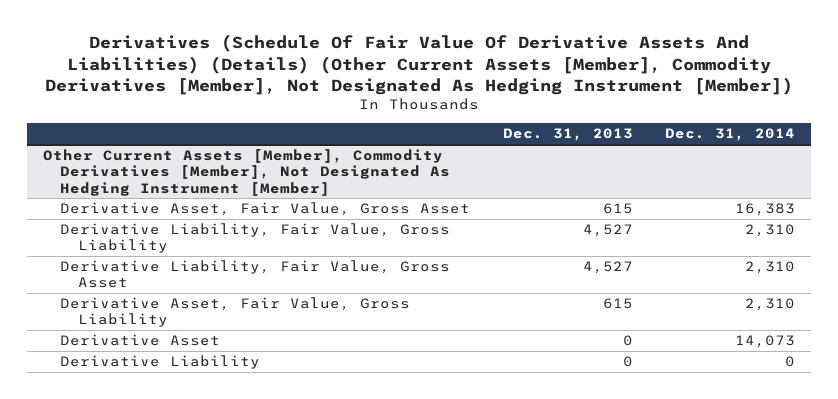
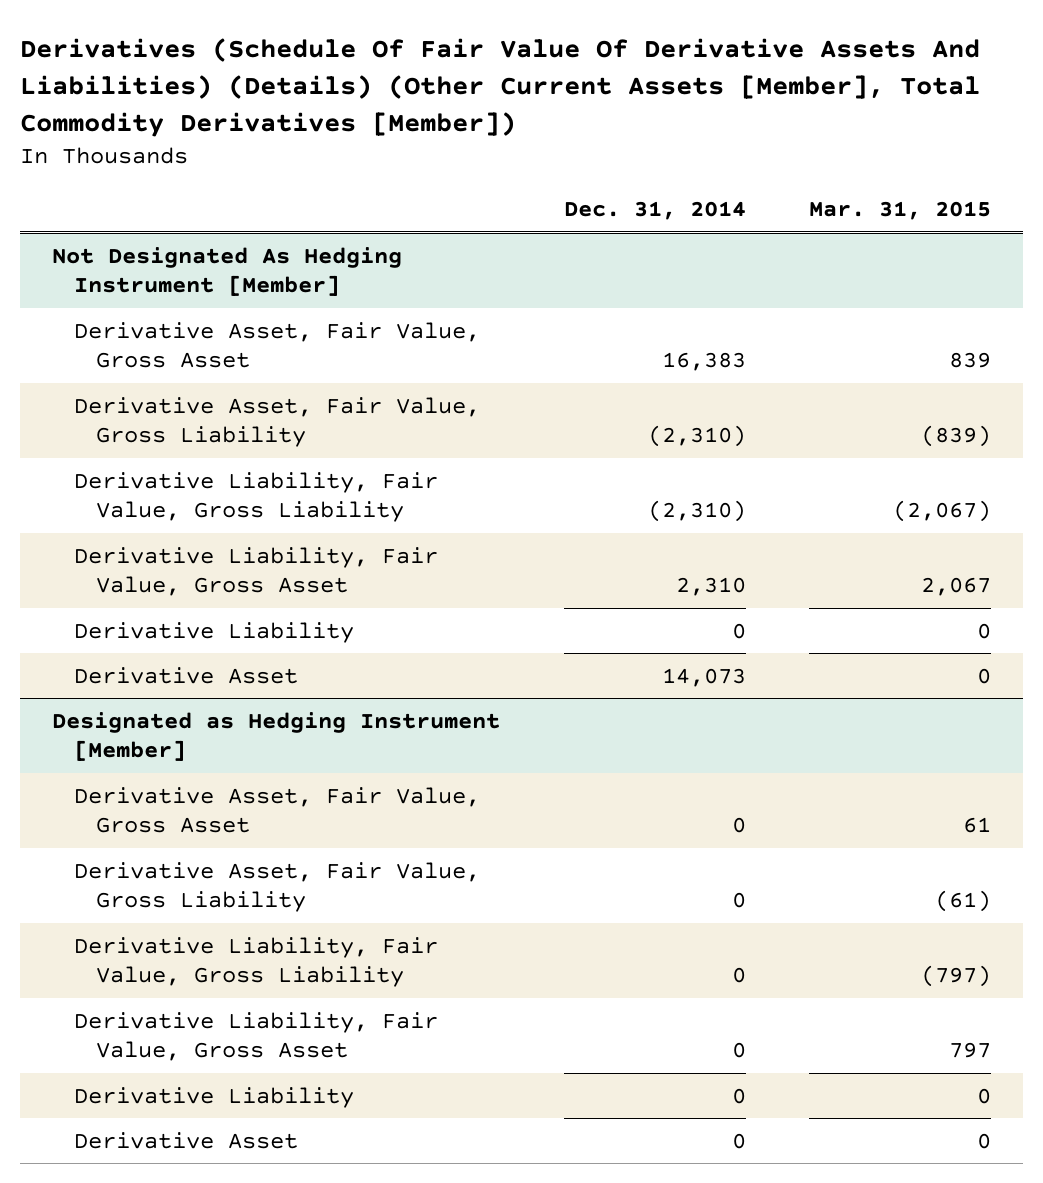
- Derivatives (Schedule Of Fair Value Of Derivative Assets And Liabilities) (Details) (Other Current Assets [Member], Commodity Derivatives [Member], Not Designated As Hedging Instrument [Member])
+ Derivatives (Schedule Of Fair Value Of Derivative Assets And Liabilities) (Details) (Other Current Assets [Member], Total Commodity Derivatives [Member])
- | Dec. 31, 2013 | Dec. 31, 2014
+ | Dec. 31, 2014 | Mar. 31, 2015
- Other Current Assets [Member], Commodity Derivatives [Member], Not Designated As Hedging Instrument [Member]
+ Not Designated As Hedging Instrument [Member]
- Derivative Liability, Fair Value, Gross Liability | 4,527 | 2,310
+ Derivative Asset, Fair Value, Gross Liability | (2,310) | (839)
+ Derivative Liability, Fair Value, Gross Liability | (2,310) | (2,067)
- Derivative Asset, Fair Value, Gross Liability | 615 | 2,310
+ Derivative Liability | 0 | 0
+ Designated as Hedging Instrument [Member]
+ Derivative Asset, Fair Value, Gross Asset | 0 | 61
+ Derivative Asset, Fair Value, Gross Liability | 0 | (61)
+ Derivative Liability, Fair Value, Gross Liability | 0 | (797)
+ Derivative Liability, Fair Value, Gross Asset | 0 | 797
+ Derivative Asset | 0 | 0

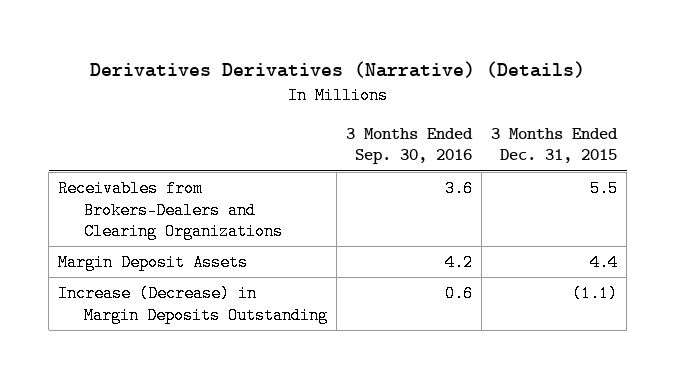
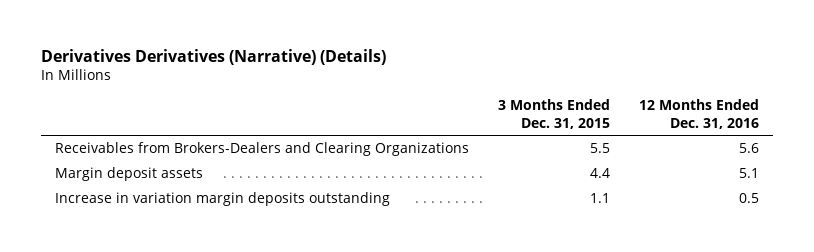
- | 3 Months Ended Sep. 30, 2016 | 3 Months Ended Dec. 31, 2015
+ | 3 Months Ended Dec. 31, 2015 | 12 Months Ended Dec. 31, 2016
- Margin Deposit Assets | 4.2 | 4.4
- Increase (Decrease) in Margin Deposits Outstanding | 0.6 | (1.1)
+ Margin deposit assets | 4.4 | 5.1
+ Increase in variation margin deposits outstanding | 1.1 | 0.5

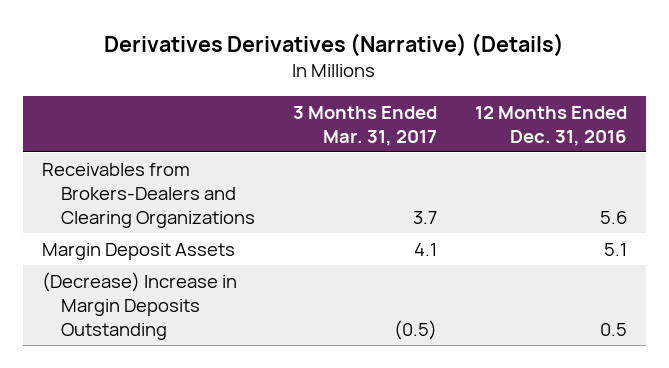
- | 3 Months Ended Dec. 31, 2015 | 12 Months Ended Dec. 31, 2016
+ | 3 Months Ended Mar. 31, 2017 | 12 Months Ended Dec. 31, 2016
- Margin deposit assets | 4.4 | 5.1
- Increase in variation margin deposits outstanding | 1.1 | 0.5
+ Margin Deposit Assets | 4.1 | 5.1
+ (Decrease) Increase in Margin Deposits Outstanding | (0.5) | 0.5

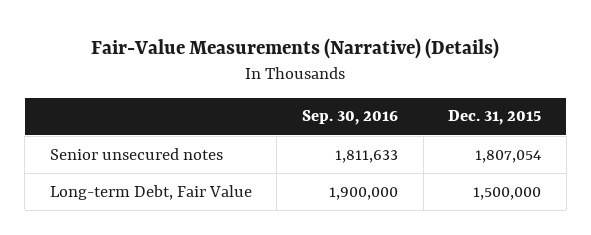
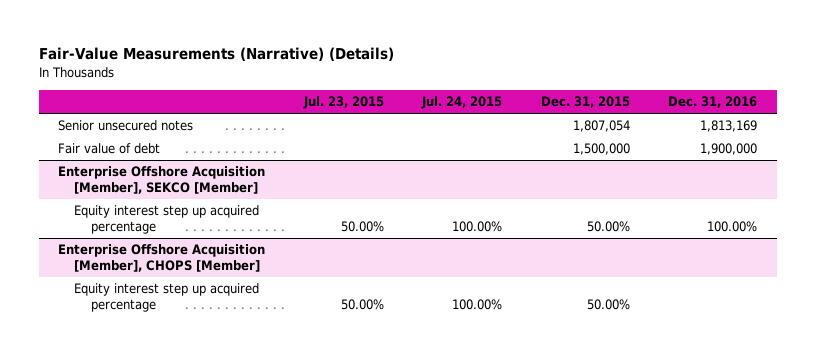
- | Sep. 30, 2016 | Dec. 31, 2015
+ | Jul. 23, 2015 | Jul. 24, 2015 | Dec. 31, 2015 | Dec. 31, 2016
- Long-term Debt, Fair Value | 1,900,000 | 1,500,000
+ Fair value of debt | | | 1,500,000 | 1,900,000
+ Enterprise Offshore Acquisition [Member], SEKCO [Member]
+ Equity interest step up acquired percentage | 50.00% | 100.00% | 50.00% | 100.00%
+ Enterprise Offshore Acquisition [Member], CHOPS [Member]
+ Equity interest step up acquired percentage | 50.00% | 100.00% | 50.00% |

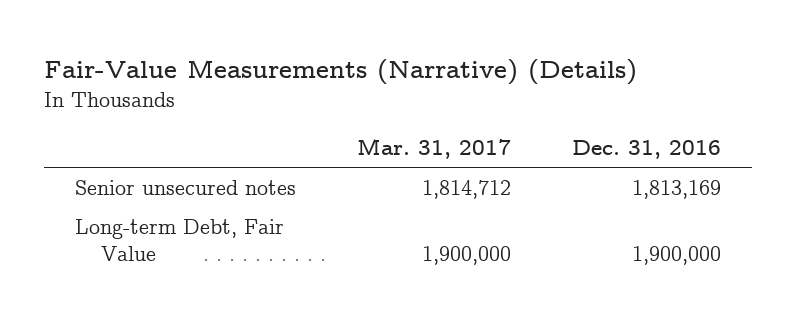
- | Jul. 23, 2015 | Jul. 24, 2015 | Dec. 31, 2015 | Dec. 31, 2016
+ | Mar. 31, 2017 | Dec. 31, 2016
- Fair value of debt | | | 1,500,000 | 1,900,000
- Enterprise Offshore Acquisition [Member], SEKCO [Member]
- Equity interest step up acquired percentage | 50.00% | 100.00% | 50.00% | 100.00%
- Enterprise Offshore Acquisition [Member], CHOPS [Member]
- Equity interest step up acquired percentage | 50.00% | 100.00% | 50.00% |
+ Long-term Debt, Fair Value | 1,900,000 | 1,900,000

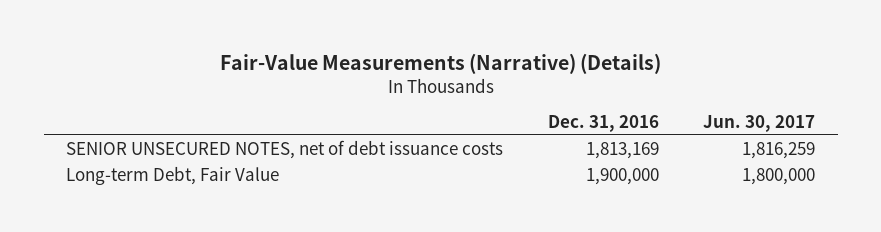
- | Mar. 31, 2017 | Dec. 31, 2016
+ | Dec. 31, 2016 | Jun. 30, 2017
- Senior unsecured notes | 1,814,712 | 1,813,169
+ SENIOR UNSECURED NOTES, net of debt issuance costs | 1,813,169 | 1,816,259

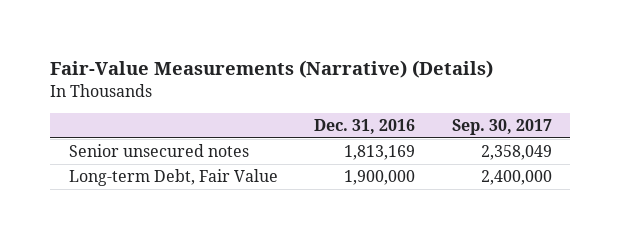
- | Dec. 31, 2016 | Jun. 30, 2017
+ | Dec. 31, 2016 | Sep. 30, 2017
- SENIOR UNSECURED NOTES, net of debt issuance costs | 1,813,169 | 1,816,259
+ Senior unsecured notes | 1,813,169 | 2,358,049

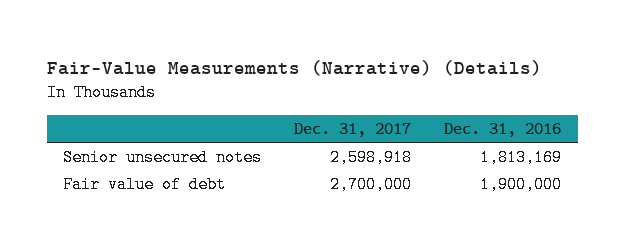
- | Dec. 31, 2016 | Sep. 30, 2017
+ | Dec. 31, 2017 | Dec. 31, 2016
- Long-term Debt, Fair Value | 1,900,000 | 2,400,000
+ Fair value of debt | 2,700,000 | 1,900,000

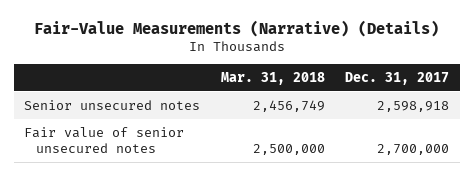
- | Dec. 31, 2017 | Dec. 31, 2016
+ | Mar. 31, 2018 | Dec. 31, 2017
- Fair value of debt | 2,700,000 | 1,900,000
+ Fair value of senior unsecured notes | 2,500,000 | 2,700,000

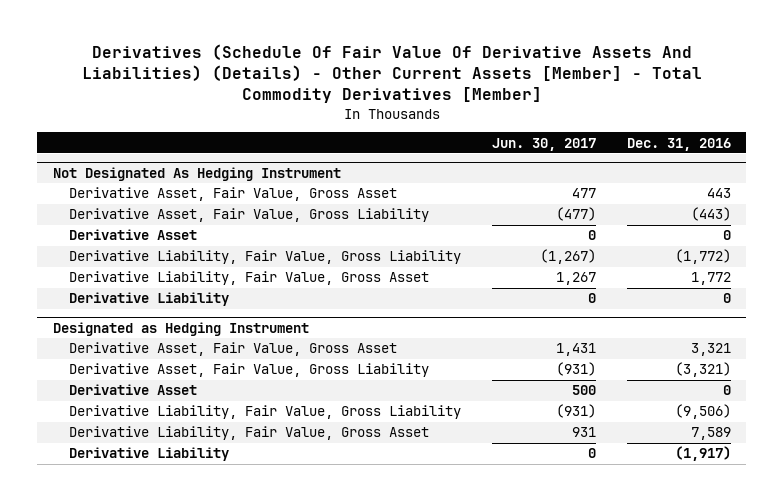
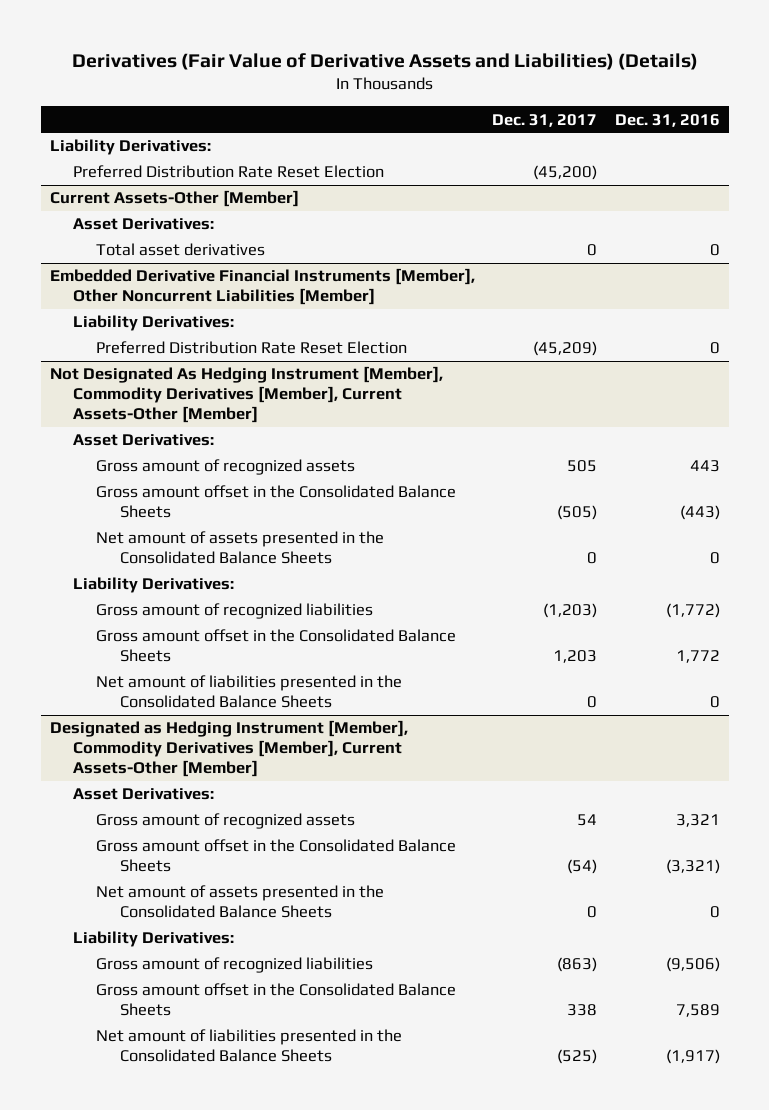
- Derivatives (Schedule Of Fair Value Of Derivative Assets And Liabilities) (Details) - Other Current Assets [Member] - Total Commodity Derivatives [Member]
+ Derivatives (Fair Value of Derivative Assets and Liabilities) (Details)
- | Jun. 30, 2017 | Dec. 31, 2016
+ | Dec. 31, 2017 | Dec. 31, 2016
- Not Designated As Hedging Instrument
- Derivative Asset, Fair Value, Gross Asset | 477 | 443
- Derivative Asset, Fair Value, Gross Liability | (477) | (443)
- Derivative Asset | 0 | 0
- Derivative Liability, Fair Value, Gross Liability | (1,267) | (1,772)
- Derivative Liability, Fair Value, Gross Asset | 1,267 | 1,772
- Derivative Liability | 0 | 0
- Designated as Hedging Instrument
- Derivative Asset, Fair Value, Gross Asset | 1,431 | 3,321
- Derivative Asset, Fair Value, Gross Liability | (931) | (3,321)
- Derivative Asset | 500 | 0
- Derivative Liability, Fair Value, Gross Liability | (931) | (9,506)
- Derivative Liability, Fair Value, Gross Asset | 931 | 7,589
- Derivative Liability | 0 | (1,917)
+ Liability Derivatives:
+ Preferred Distribution Rate Reset Election | (45,200) |
+ Current Assets-Other [Member]
+ Asset Derivatives:
+ Total asset derivatives | 0 | 0
+ Embedded Derivative Financial Instruments [Member], Other Noncurrent Liabilities [Member]
+ Liability Derivatives:
+ Preferred Distribution Rate Reset Election | (45,209) | 0
+ Not Designated As Hedging Instrument [Member], Commodity Derivatives [Member], Current Assets-Other [Member]
+ Asset Derivatives:
+ Gross amount of recognized assets | 505 | 443
+ Gross amount offset in the Consolidated Balance Sheets | (505) | (443)
+ Net amount of assets presented in the Consolidated Balance Sheets | 0 | 0
+ Liability Derivatives:
+ Gross amount of recognized liabilities | (1,203) | (1,772)
+ Gross amount offset in the Consolidated Balance Sheets | 1,203 | 1,772
+ Net amount of liabilities presented in the Consolidated Balance Sheets | 0 | 0
+ Designated as Hedging Instrument [Member], Commodity Derivatives [Member], Current Assets-Other [Member]
+ Asset Derivatives:
+ Gross amount of recognized assets | 54 | 3,321
+ Gross amount offset in the Consolidated Balance Sheets | (54) | (3,321)
+ Net amount of assets presented in the Consolidated Balance Sheets | 0 | 0
+ Liability Derivatives:
+ Gross amount of recognized liabilities | (863) | (9,506)
+ Gross amount offset in the Consolidated Balance Sheets | 338 | 7,589
+ Net amount of liabilities presented in the Consolidated Balance Sheets | (525) | (1,917)

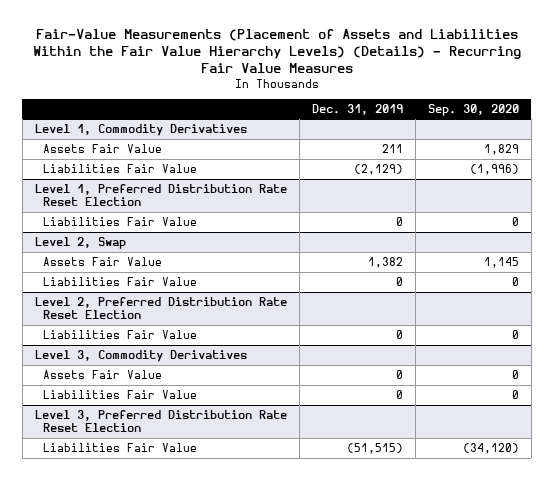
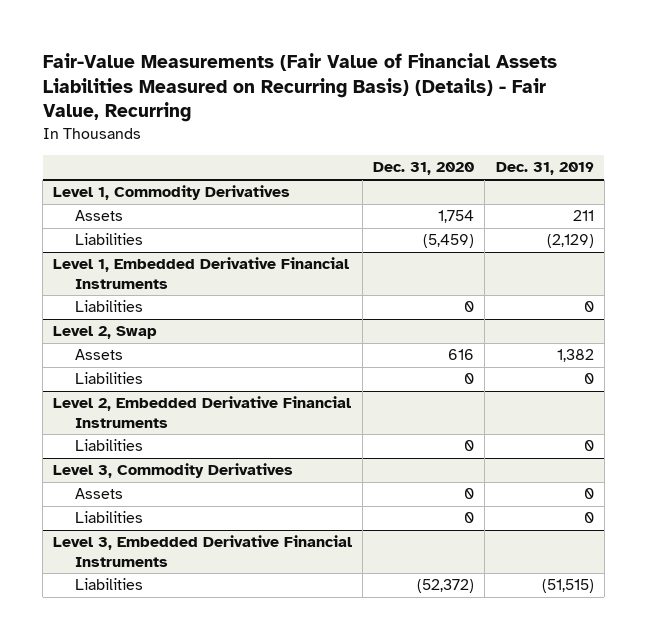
- Fair-Value Measurements (Placement of Assets and Liabilities Within the Fair Value Hierarchy Levels) (Details) - Recurring Fair Value Measures
+ Fair-Value Measurements (Fair Value of Financial Assets Liabilities Measured on Recurring Basis) (Details) - Fair Value, Recurring
- | Dec. 31, 2019 | Sep. 30, 2020
+ | Dec. 31, 2020 | Dec. 31, 2019
@ Level 1, Commodity Derivatives
- Assets Fair Value | 211 | 1,829
- Liabilities Fair Value | (2,129) | (1,996)
- Level 1, Preferred Distribution Rate Reset Election
- Liabilities Fair Value | 0 | 0
@ Level 1, Commodity Derivatives
+ Assets | 1,754 | 211
+ Liabilities | (5,459) | (2,129)
+ Level 1, Embedded Derivative Financial Instruments
+ Liabilities | 0 | 0
@ Level 2, Swap
- Assets Fair Value | 1,382 | 1,145
- Liabilities Fair Value | 0 | 0
- Level 2, Preferred Distribution Rate Reset Election
- Liabilities Fair Value | 0 | 0
@ Level 2, Swap
+ Assets | 616 | 1,382
+ Liabilities | 0 | 0
+ Level 2, Embedded Derivative Financial Instruments
+ Liabilities | 0 | 0
@ Level 3, Commodity Derivatives
- Assets Fair Value | 0 | 0
- Liabilities Fair Value | 0 | 0
- Level 3, Preferred Distribution Rate Reset Election
- Liabilities Fair Value | (51,515) | (34,120)
@ Level 3, Commodity Derivatives
+ Assets | 0 | 0
+ Liabilities | 0 | 0
+ Level 3, Embedded Derivative Financial Instruments
+ Liabilities | (52,372) | (51,515)

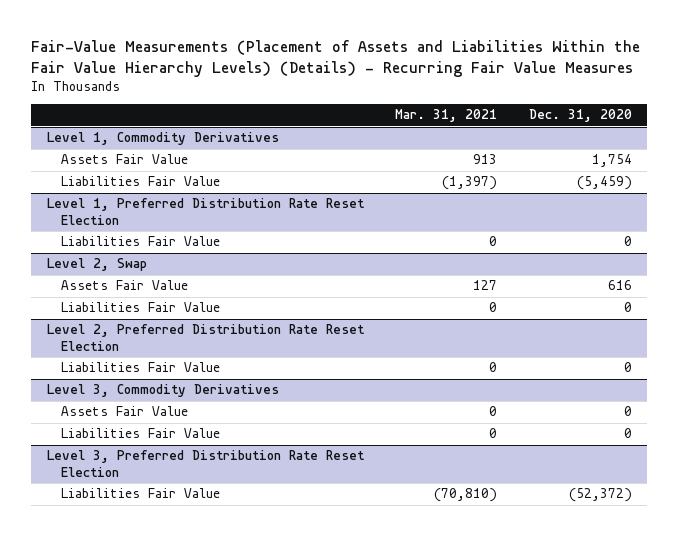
- Fair-Value Measurements (Fair Value of Financial Assets Liabilities Measured on Recurring Basis) (Details) - Fair Value, Recurring
+ Fair-Value Measurements (Placement of Assets and Liabilities Within the Fair Value Hierarchy Levels) (Details) - Recurring Fair Value Measures
- | Dec. 31, 2020 | Dec. 31, 2019
+ | Mar. 31, 2021 | Dec. 31, 2020
@ Level 1, Commodity Derivatives
- Assets | 1,754 | 211
- Liabilities | (5,459) | (2,129)
- Level 1, Embedded Derivative Financial Instruments
- Liabilities | 0 | 0
@ Level 1, Commodity Derivatives
+ Assets Fair Value | 913 | 1,754
+ Liabilities Fair Value | (1,397) | (5,459)
+ Level 1, Preferred Distribution Rate Reset Election
+ Liabilities Fair Value | 0 | 0
@ Level 2, Swap
- Assets | 616 | 1,382
- Liabilities | 0 | 0
- Level 2, Embedded Derivative Financial Instruments
- Liabilities | 0 | 0
@ Level 2, Swap
+ Assets Fair Value | 127 | 616
+ Liabilities Fair Value | 0 | 0
+ Level 2, Preferred Distribution Rate Reset Election
+ Liabilities Fair Value | 0 | 0
@ Level 3, Commodity Derivatives
- Assets | 0 | 0
- Liabilities | 0 | 0
- Level 3, Embedded Derivative Financial Instruments
- Liabilities | (52,372) | (51,515)
@ Level 3, Commodity Derivatives
+ Assets Fair Value | 0 | 0
+ Liabilities Fair Value | 0 | 0
+ Level 3, Preferred Distribution Rate Reset Election
+ Liabilities Fair Value | (70,810) | (52,372)

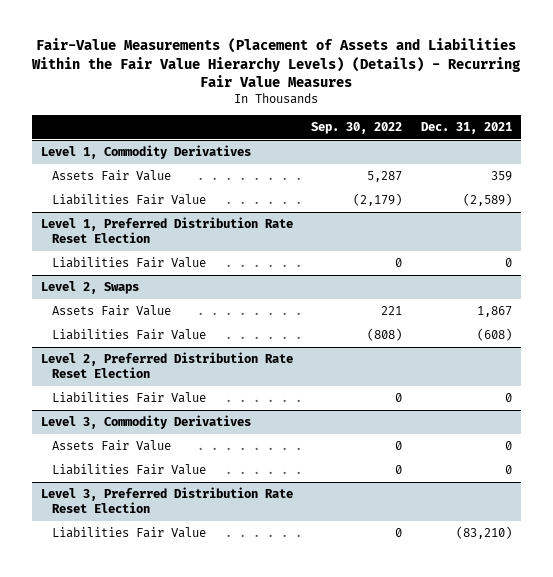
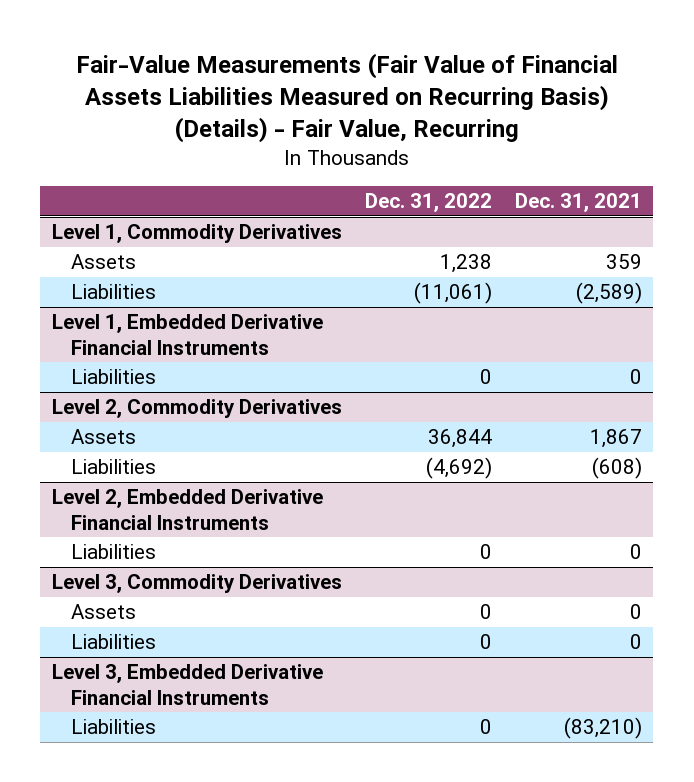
- Fair-Value Measurements (Placement of Assets and Liabilities Within the Fair Value Hierarchy Levels) (Details) - Recurring Fair Value Measures
+ Fair-Value Measurements (Fair Value of Financial Assets Liabilities Measured on Recurring Basis) (Details) - Fair Value, Recurring
- | Sep. 30, 2022 | Dec. 31, 2021
+ | Dec. 31, 2022 | Dec. 31, 2021
@ Level 1, Commodity Derivatives
- Assets Fair Value | 5,287 | 359
- Liabilities Fair Value | (2,179) | (2,589)
- Level 1, Preferred Distribution Rate Reset Election
- Liabilities Fair Value | 0 | 0
- Level 2, Swaps
- Assets Fair Value | 221 | 1,867
- Liabilities Fair Value | (808) | (608)
- Level 2, Preferred Distribution Rate Reset Election
- Liabilities Fair Value | 0 | 0
@ Level 1, Commodity Derivatives
+ Assets | 1,238 | 359
+ Liabilities | (11,061) | (2,589)
+ Level 1, Embedded Derivative Financial Instruments
+ Liabilities | 0 | 0
+ Level 2, Commodity Derivatives
+ Assets | 36,844 | 1,867
+ Liabilities | (4,692) | (608)
+ Level 2, Embedded Derivative Financial Instruments
+ Liabilities | 0 | 0
@ Level 3, Commodity Derivatives
- Assets Fair Value | 0 | 0
- Liabilities Fair Value | 0 | 0
- Level 3, Preferred Distribution Rate Reset Election
- Liabilities Fair Value | 0 | (83,210)
@ Level 3, Commodity Derivatives
+ Assets | 0 | 0
+ Liabilities | 0 | 0
+ Level 3, Embedded Derivative Financial Instruments
+ Liabilities | 0 | (83,210)

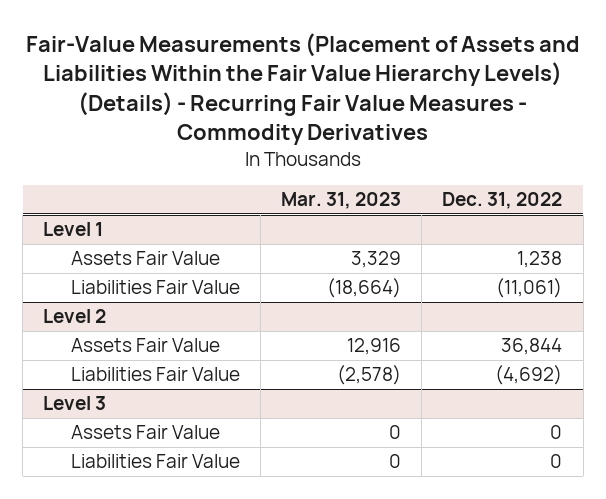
- Fair-Value Measurements (Fair Value of Financial Assets Liabilities Measured on Recurring Basis) (Details) - Fair Value, Recurring
+ Fair-Value Measurements (Placement of Assets and Liabilities Within the Fair Value Hierarchy Levels) (Details) - Recurring Fair Value Measures - Commodity Derivatives
- | Dec. 31, 2022 | Dec. 31, 2021
+ | Mar. 31, 2023 | Dec. 31, 2022
- Level 1, Commodity Derivatives
- Assets | 1,238 | 359
- Liabilities | (11,061) | (2,589)
- Level 1, Embedded Derivative Financial Instruments
- Liabilities | 0 | 0
- Level 2, Commodity Derivatives
- Assets | 36,844 | 1,867
- Liabilities | (4,692) | (608)
- Level 2, Embedded Derivative Financial Instruments
- Liabilities | 0 | 0
- Level 3, Commodity Derivatives
- Assets | 0 | 0
- Liabilities | 0 | 0
- Level 3, Embedded Derivative Financial Instruments
- Liabilities | 0 | (83,210)
+ Level 1
+ Assets Fair Value | 3,329 | 1,238
+ Liabilities Fair Value | (18,664) | (11,061)
+ Level 2
+ Assets Fair Value | 12,916 | 36,844
+ Liabilities Fair Value | (2,578) | (4,692)
+ Level 3
+ Assets Fair Value | 0 | 0
+ Liabilities Fair Value | 0 | 0

